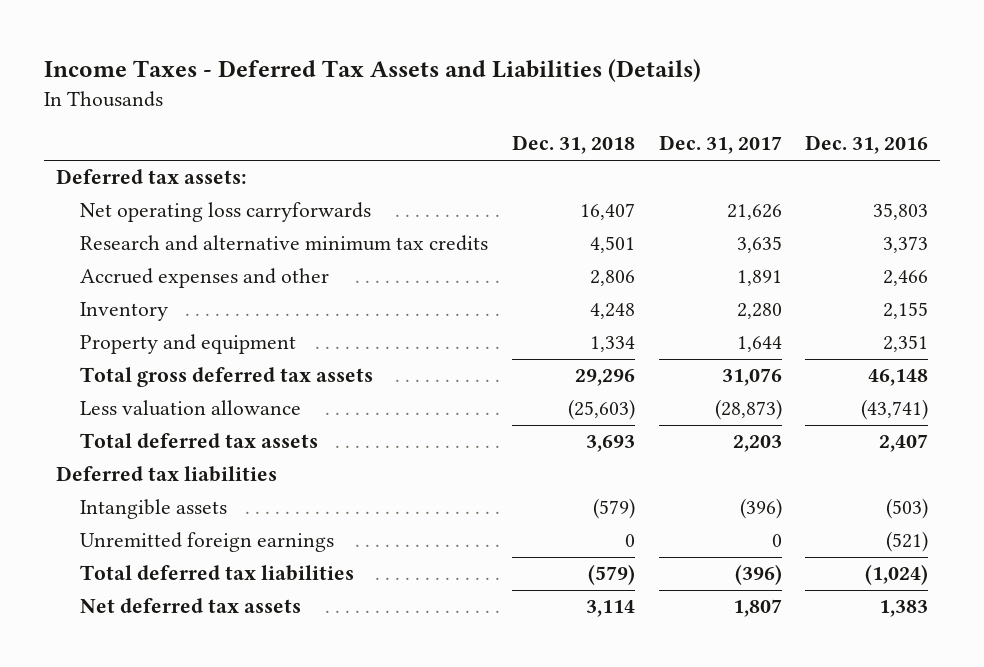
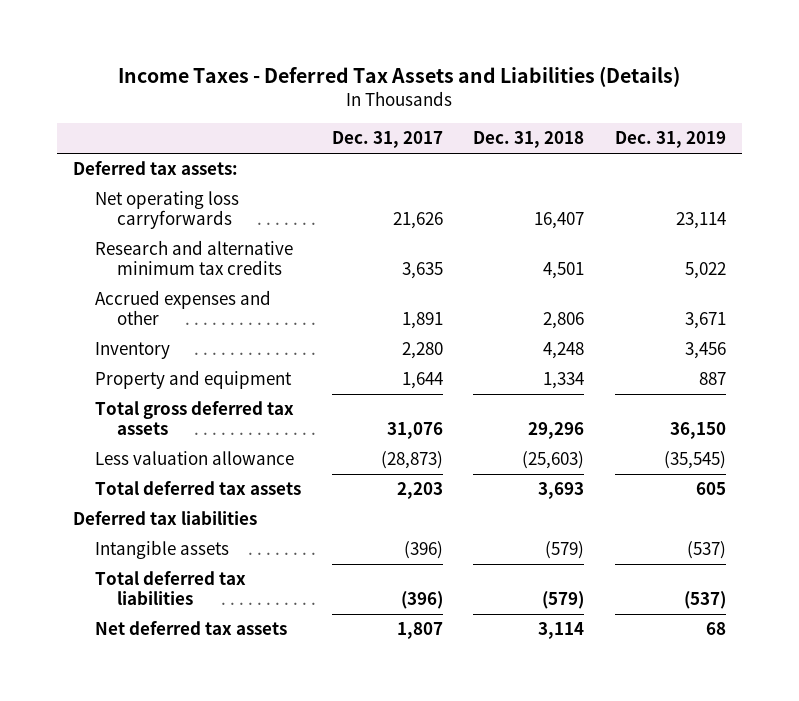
- | Dec. 31, 2018 | Dec. 31, 2017 | Dec. 31, 2016
+ | Dec. 31, 2017 | Dec. 31, 2018 | Dec. 31, 2019
- Unremitted foreign earnings | 0 | 0 | (521)

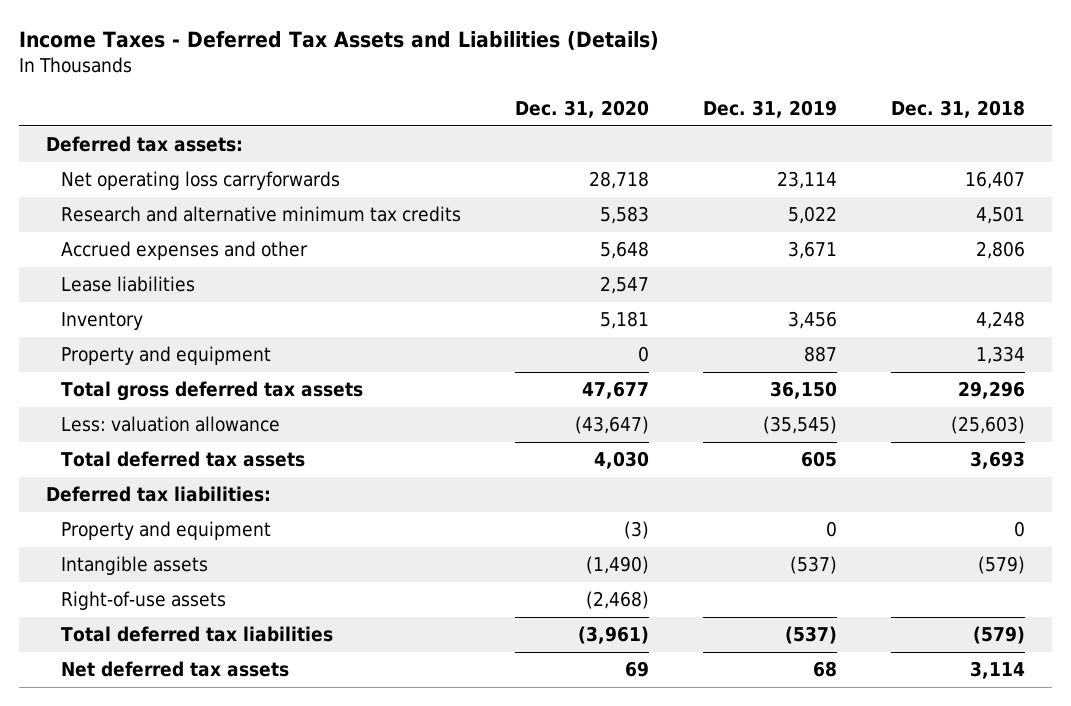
- | Dec. 31, 2017 | Dec. 31, 2018 | Dec. 31, 2019
+ | Dec. 31, 2020 | Dec. 31, 2019 | Dec. 31, 2018
+ Lease liabilities | 2,547 | |
- Less valuation allowance | (28,873) | (25,603) | (35,545)
+ Less: valuation allowance | (43,647) | (35,545) | (25,603)
- Deferred tax liabilities
+ Deferred tax liabilities:
+ Property and equipment | (3) | 0 | 0
+ Right-of-use assets | (2,468) | |

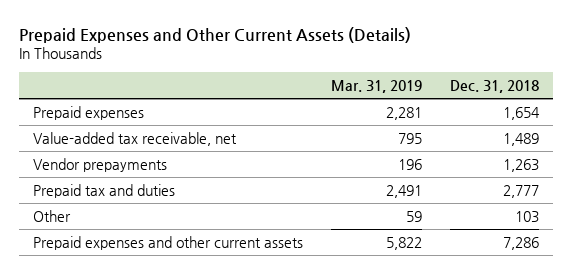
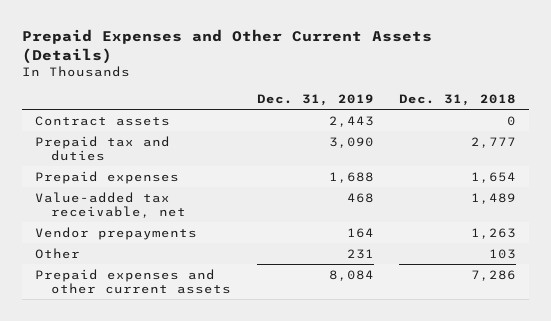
- | Mar. 31, 2019 | Dec. 31, 2018
+ | Dec. 31, 2019 | Dec. 31, 2018
+ Contract assets | 2,443 | 0
moved up: Prepaid tax and duties | 3,090 | 2,777

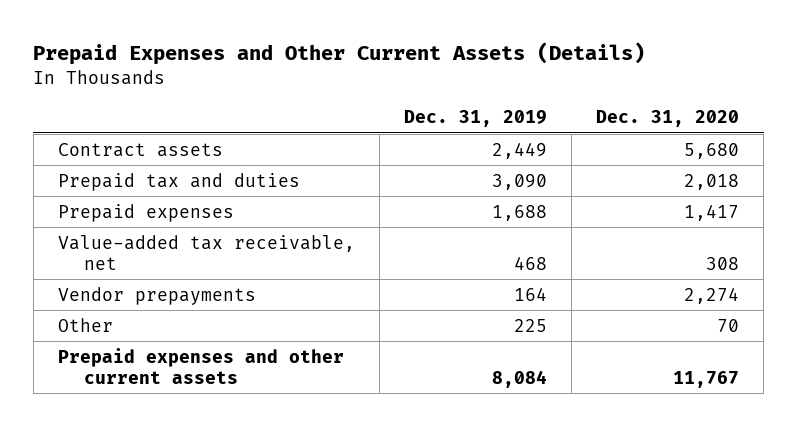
- | Dec. 31, 2019 | Dec. 31, 2018
+ | Dec. 31, 2019 | Dec. 31, 2020
- Contract assets | 2,443 | 0
+ Contract assets | 2,449 | 5,680
- Other | 231 | 103
+ Other | 225 | 70

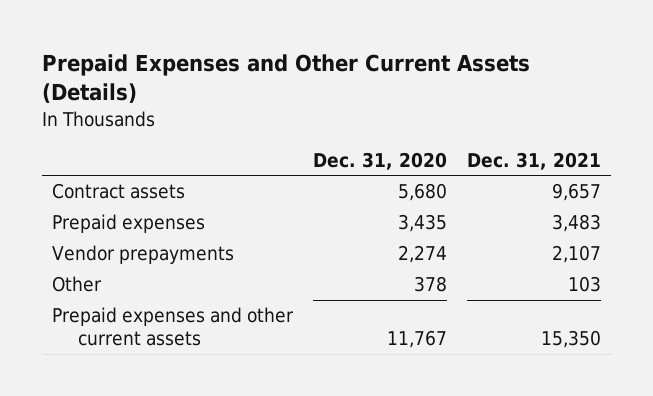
- | Dec. 31, 2019 | Dec. 31, 2020
+ | Dec. 31, 2020 | Dec. 31, 2021
- Prepaid tax and duties | 3,090 | 2,018
- Prepaid expenses | 1,688 | 1,417
- Value-added tax receivable, net | 468 | 308
+ Prepaid expenses | 3,435 | 3,483
- Other | 225 | 70
+ Other | 378 | 103

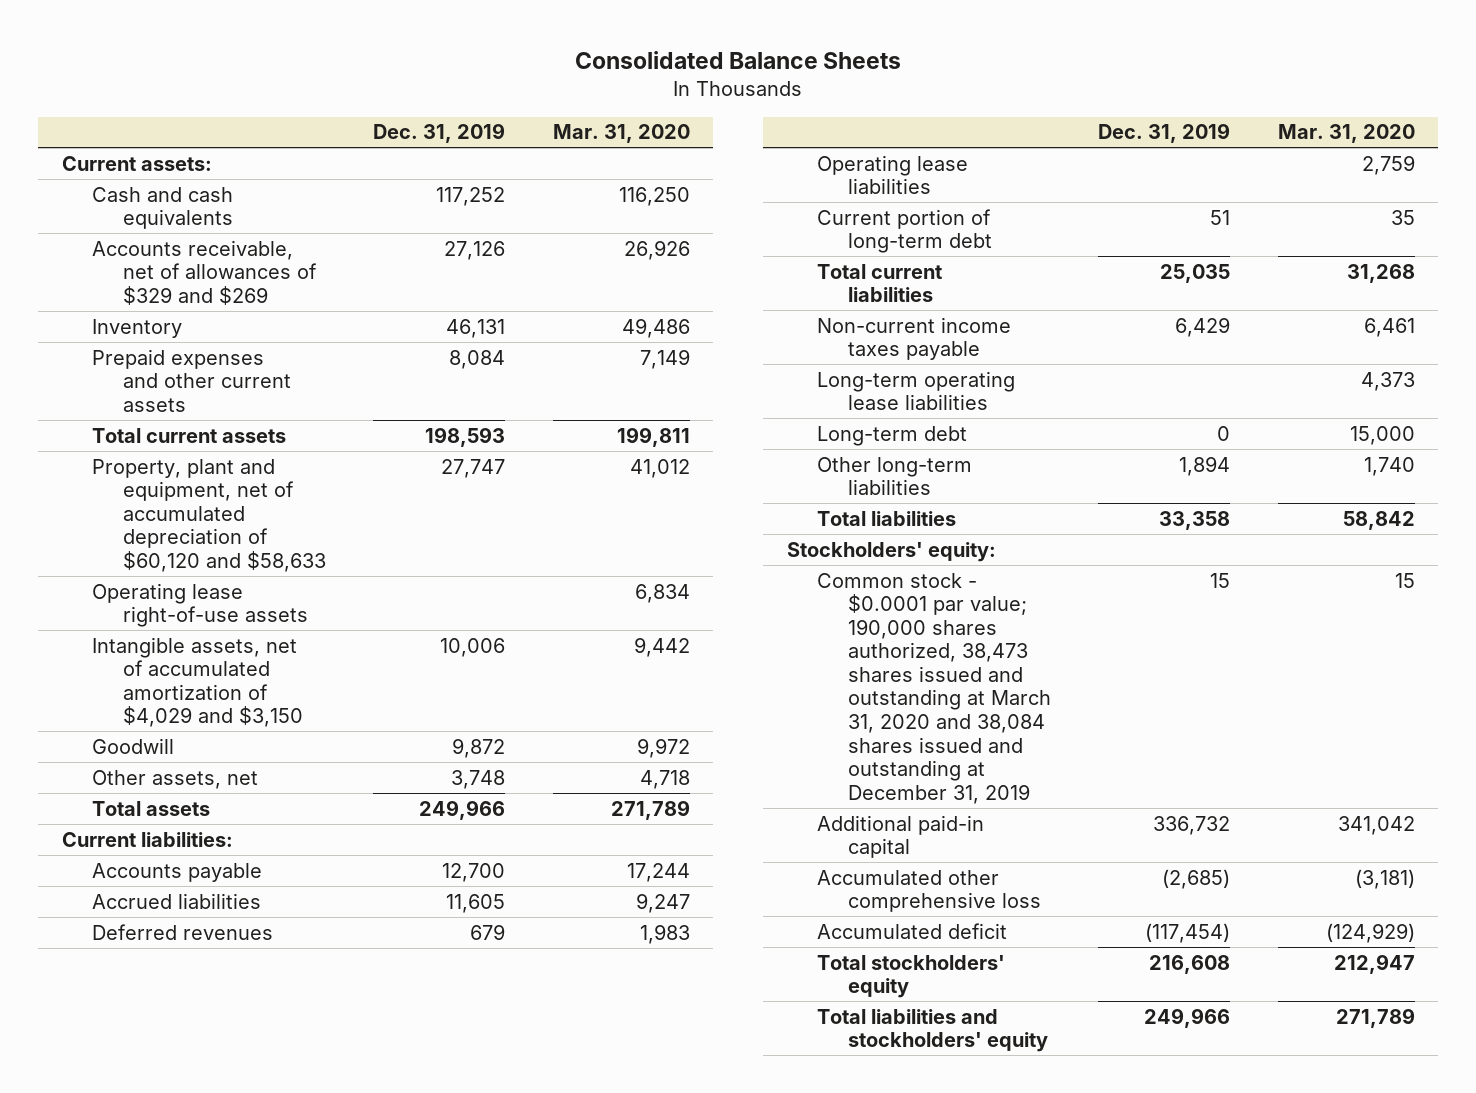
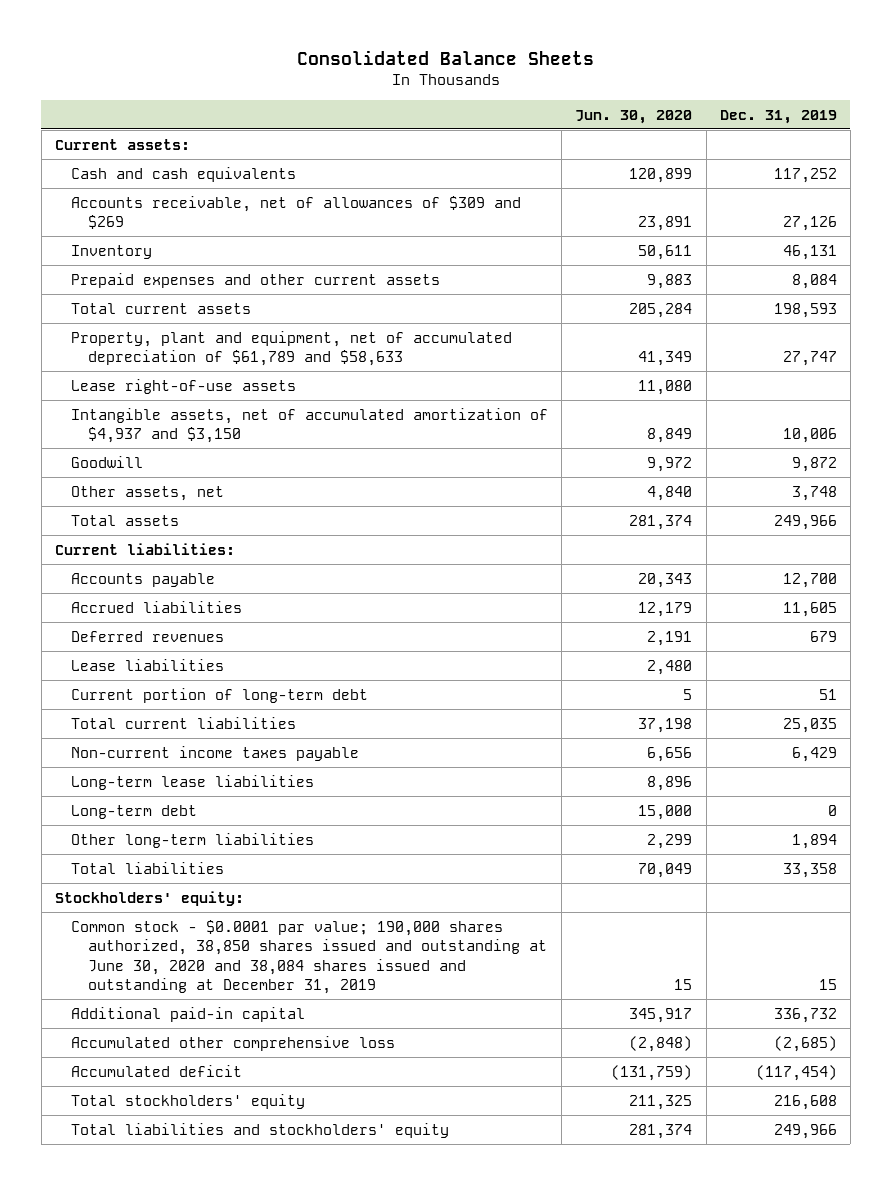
- | Dec. 31, 2019 | Mar. 31, 2020
+ | Jun. 30, 2020 | Dec. 31, 2019
- Accounts receivable, net of allowances of $329 and $269 | 27,126 | 26,926
+ Accounts receivable, net of allowances of $309 and $269 | 23,891 | 27,126
- Property, plant and equipment, net of accumulated depreciation of $60,120 and $58,633 | 27,747 | 41,012
- Operating lease right-of-use assets | | 6,834
- Intangible assets, net of accumulated amortization of $4,029 and $3,150 | 10,006 | 9,442
+ Property, plant and equipment, net of accumulated depreciation of $61,789 and $58,633 | 41,349 | 27,747
+ Lease right-of-use assets | 11,080 |
+ Intangible assets, net of accumulated amortization of $4,937 and $3,150 | 8,849 | 10,006
- Operating lease liabilities | | 2,759
+ Lease liabilities | 2,480 |
- Long-term operating lease liabilities | | 4,373
+ Long-term lease liabilities | 8,896 |
- Common stock - $0.0001 par value; 190,000 shares authorized, 38,473 shares issued and outstanding at March 31, 2020 and 38,084 shares issued and outstanding at December 31, 2019 | 15 | 15
+ Common stock - $0.0001 par value; 190,000 shares authorized, 38,850 shares issued and outstanding at June 30, 2020 and 38,084 shares issued and outstanding at December 31, 2019 | 15 | 15

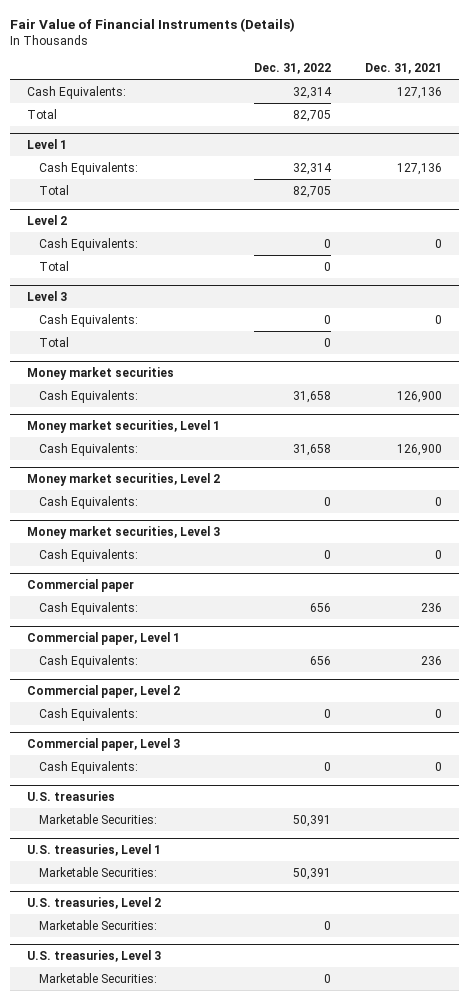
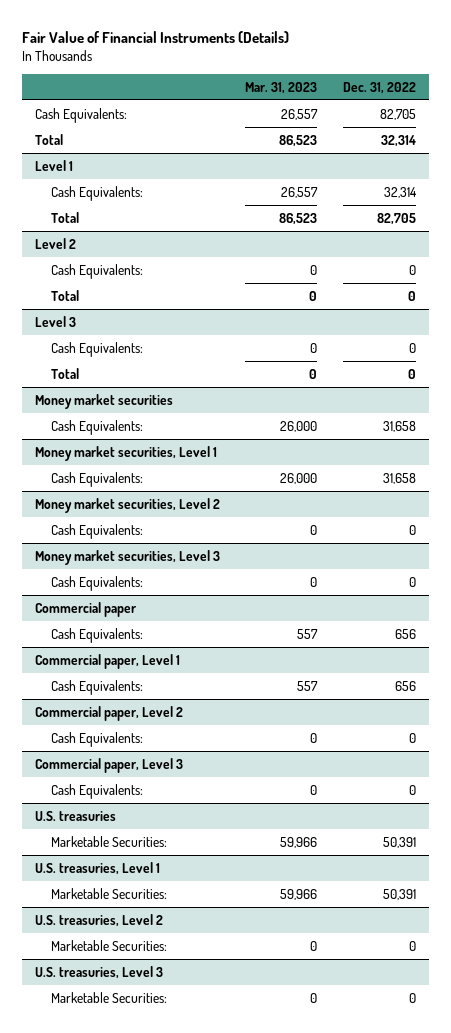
- | Dec. 31, 2022 | Dec. 31, 2021
+ | Mar. 31, 2023 | Dec. 31, 2022
- Cash Equivalents: | 32,314 | 127,136
- Total | 82,705 |
+ Cash Equivalents: | 26,557 | 82,705
+ Total | 86,523 | 32,314

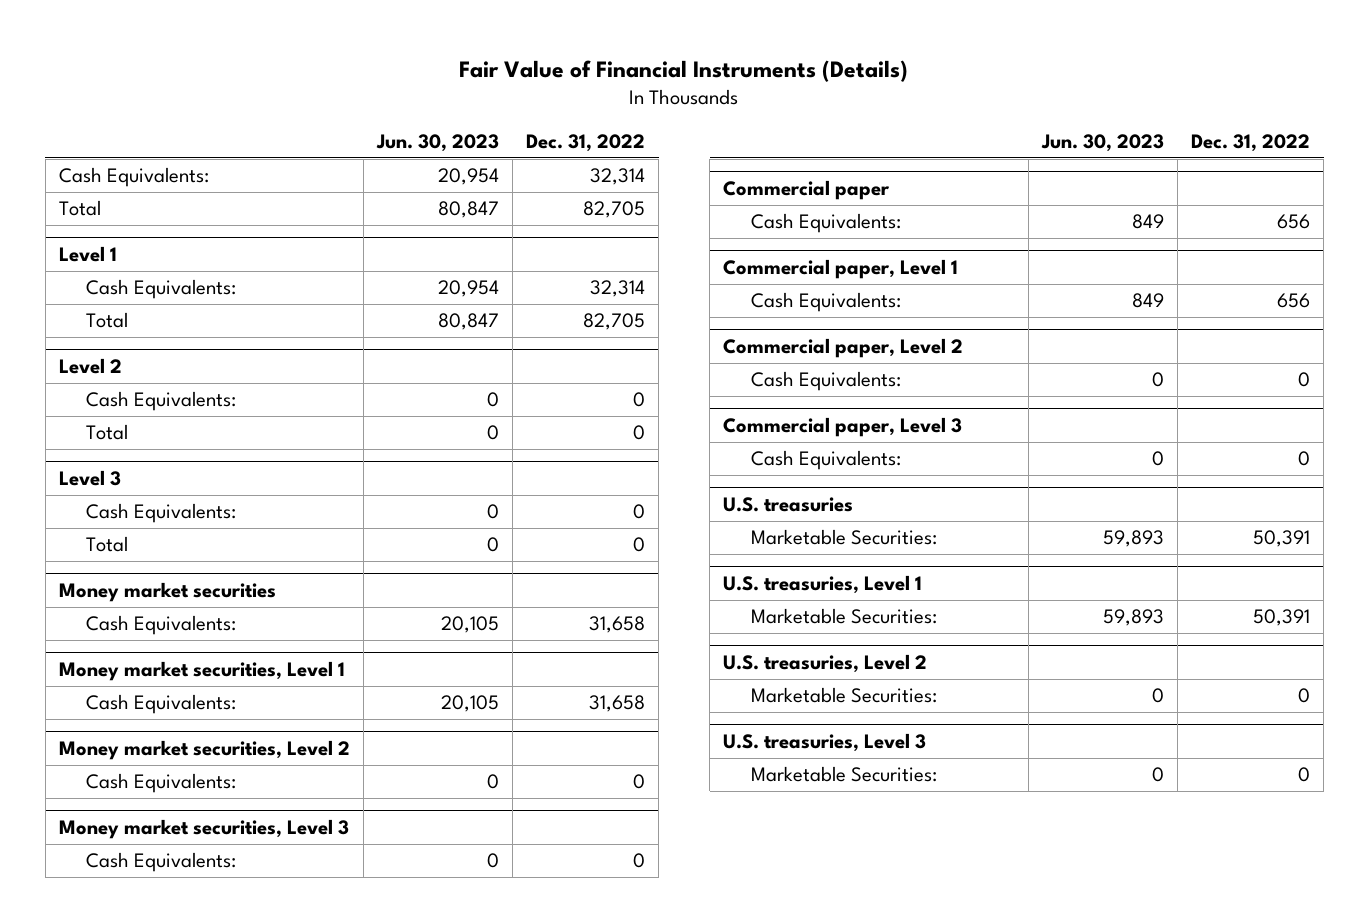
- | Mar. 31, 2023 | Dec. 31, 2022
+ | Jun. 30, 2023 | Dec. 31, 2022
- Cash Equivalents: | 26,557 | 82,705
- Total | 86,523 | 32,314
+ Cash Equivalents: | 20,954 | 32,314
+ Total | 80,847 | 82,705

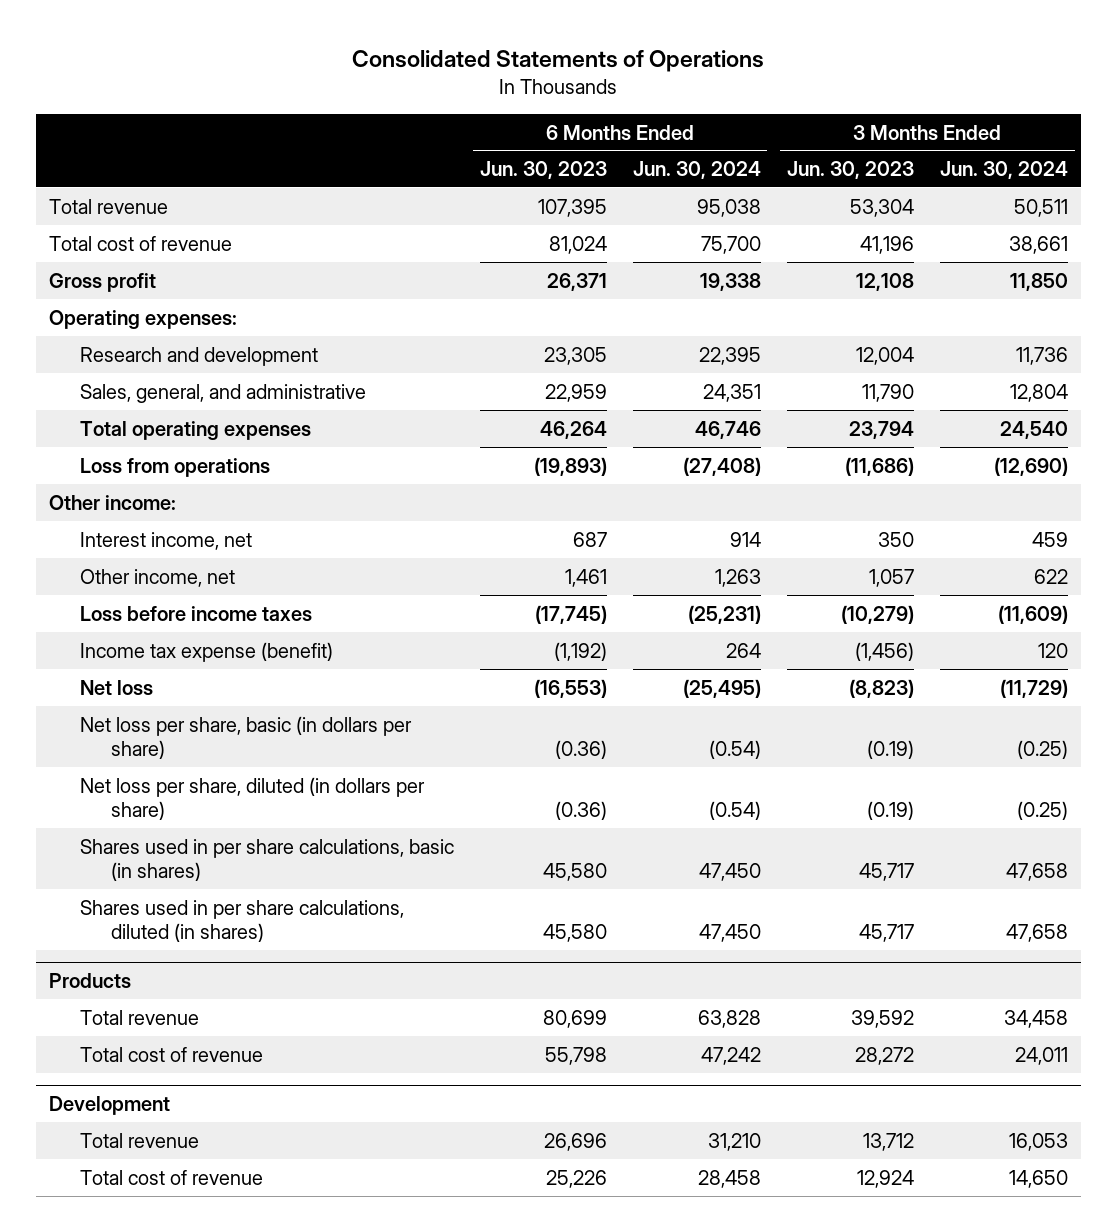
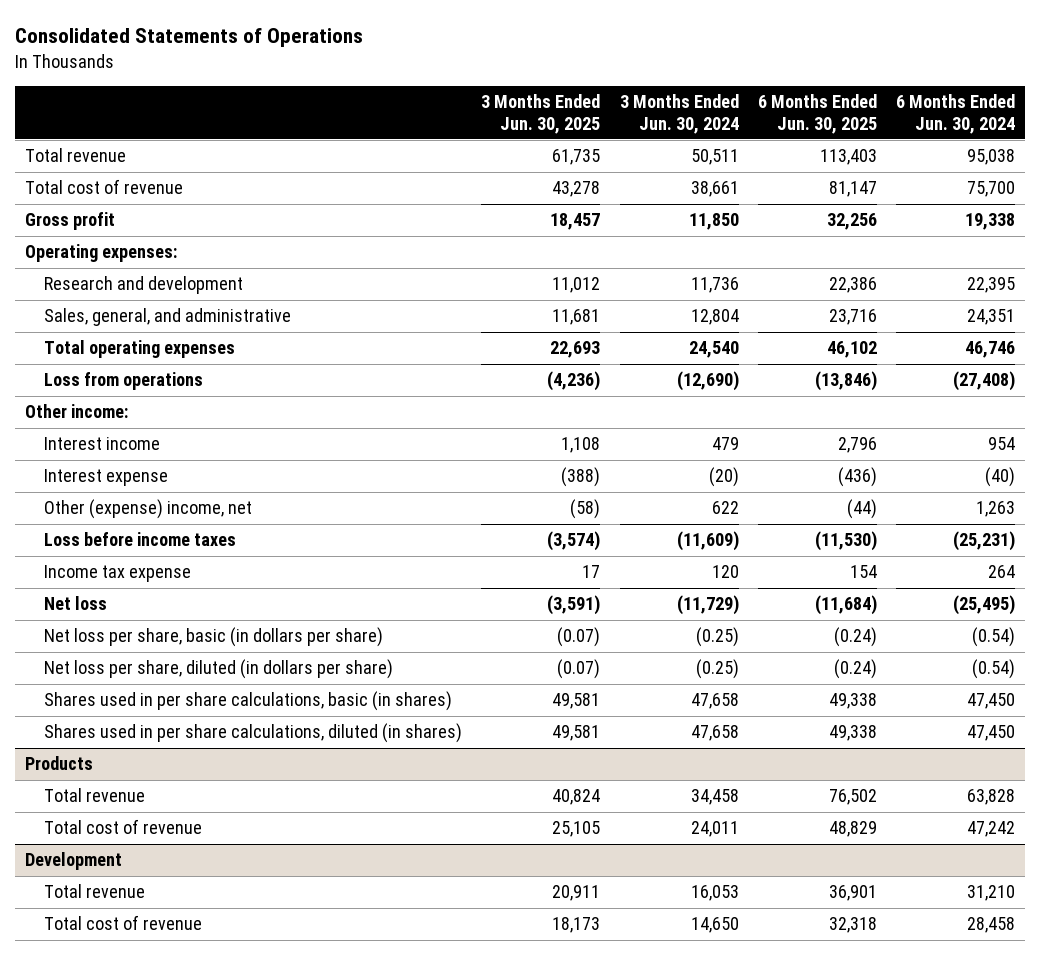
- | 6 Months Ended Jun. 30, 2023 | 6 Months Ended Jun. 30, 2024 | 3 Months Ended Jun. 30, 2023 | 3 Months Ended Jun. 30, 2024
+ | 3 Months Ended Jun. 30, 2025 | 3 Months Ended Jun. 30, 2024 | 6 Months Ended Jun. 30, 2025 | 6 Months Ended Jun. 30, 2024
- Interest income, net | 687 | 914 | 350 | 459
- Other income, net | 1,461 | 1,263 | 1,057 | 622
+ Interest income | 1,108 | 479 | 2,796 | 954
+ Interest expense | (388) | (20) | (436) | (40)
+ Other (expense) income, net | (58) | 622 | (44) | 1,263
- Income tax expense (benefit) | (1,192) | 264 | (1,456) | 120
+ Income tax expense | 17 | 120 | 154 | 264

